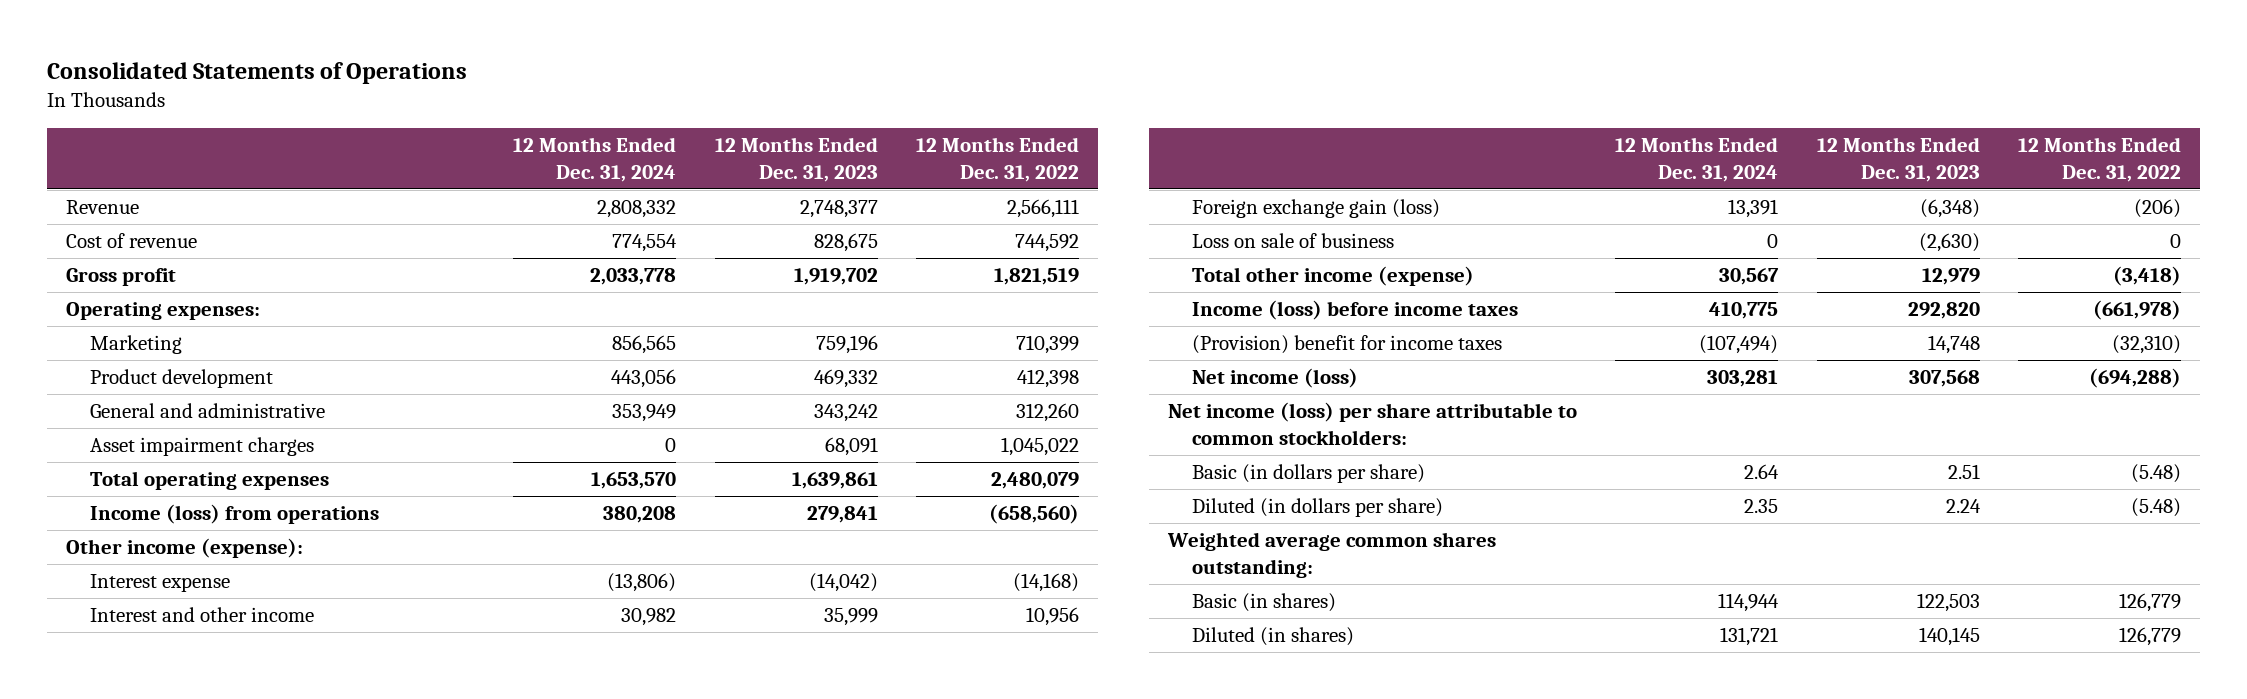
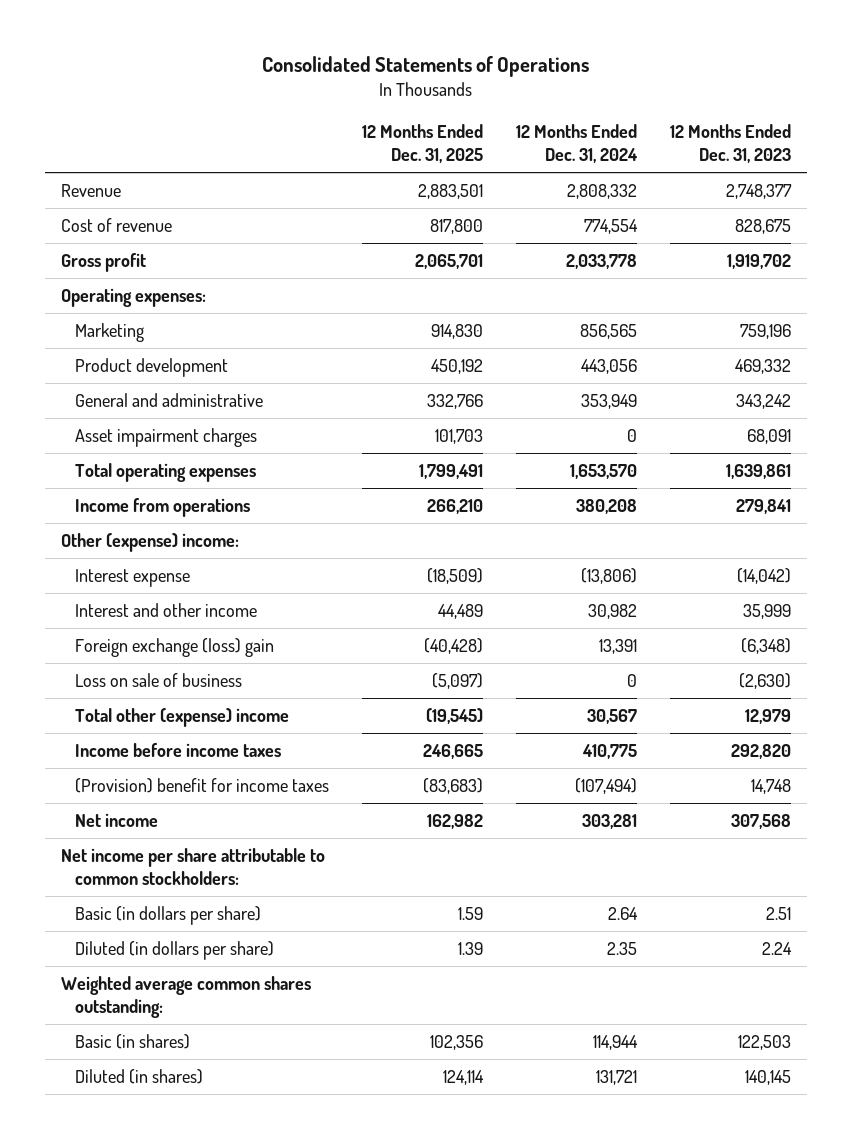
- | 12 Months Ended Dec. 31, 2024 | 12 Months Ended Dec. 31, 2023 | 12 Months Ended Dec. 31, 2022
+ | 12 Months Ended Dec. 31, 2025 | 12 Months Ended Dec. 31, 2024 | 12 Months Ended Dec. 31, 2023
- Income (loss) from operations | 380,208 | 279,841 | (658,560)
- Other income (expense):
+ Income from operations | 266,210 | 380,208 | 279,841
+ Other (expense) income:
- Foreign exchange gain (loss) | 13,391 | (6,348) | (206)
+ Foreign exchange (loss) gain | (40,428) | 13,391 | (6,348)
- Total other income (expense) | 30,567 | 12,979 | (3,418)
- Income (loss) before income taxes | 410,775 | 292,820 | (661,978)
+ Total other (expense) income | (19,545) | 30,567 | 12,979
+ Income before income taxes | 246,665 | 410,775 | 292,820
- Net income (loss) | 303,281 | 307,568 | (694,288)
- Net income (loss) per share attributable to common stockholders:
+ Net income | 162,982 | 303,281 | 307,568
+ Net income per share attributable to common stockholders:

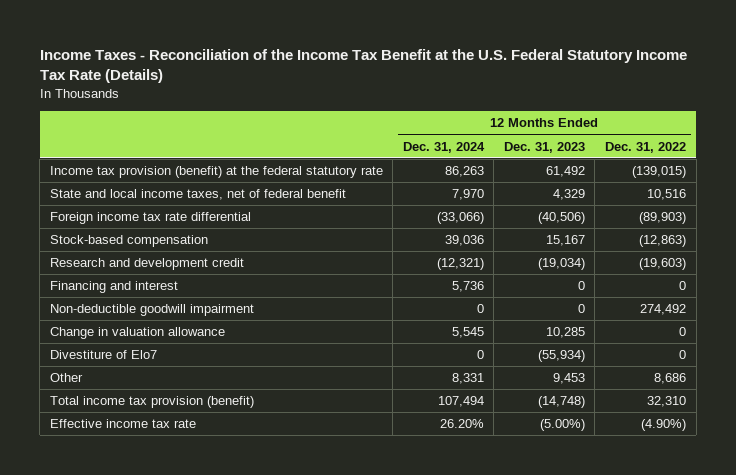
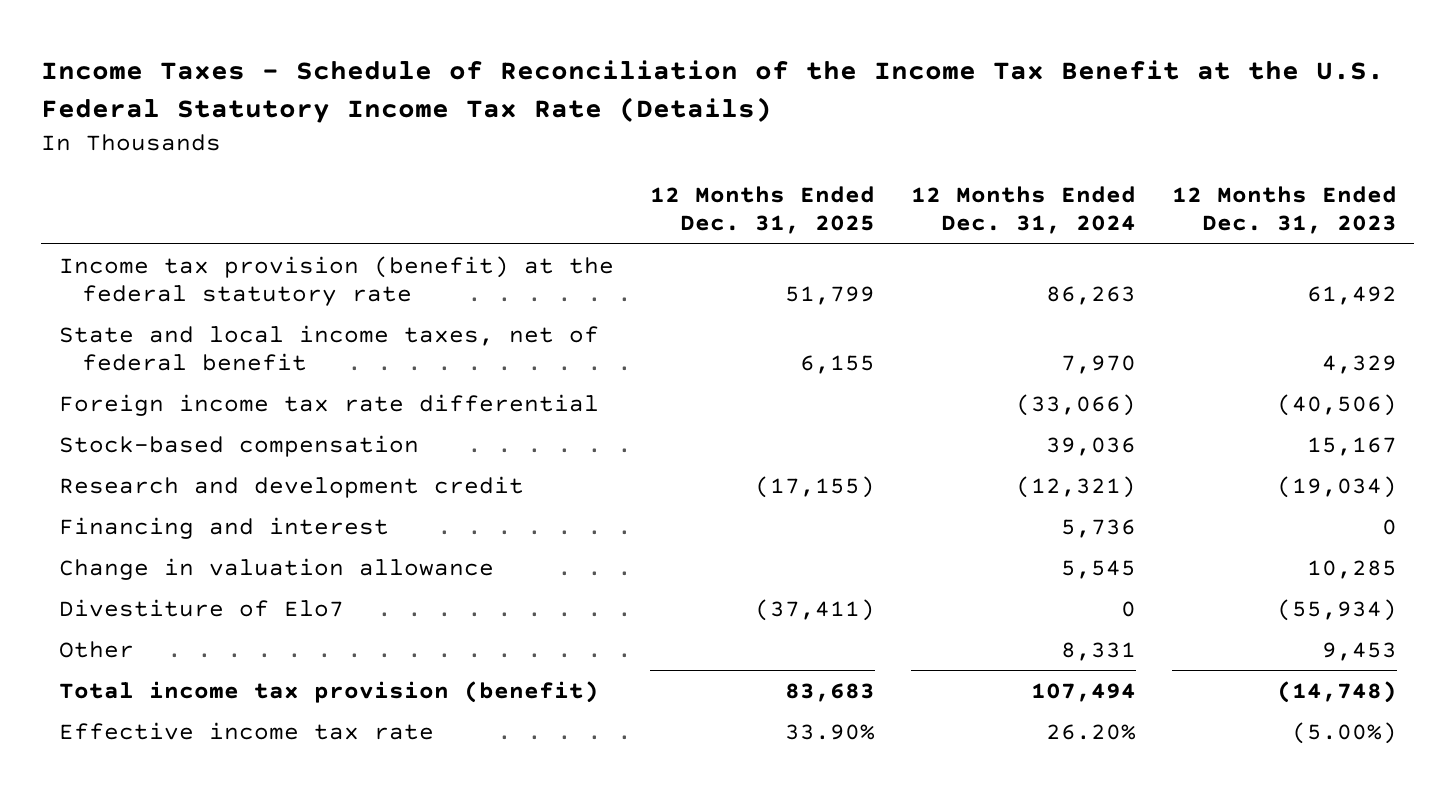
- Income Taxes - Reconciliation of the Income Tax Benefit at the U.S. Federal Statutory Income Tax Rate (Details)
+ Income Taxes - Schedule of Reconciliation of the Income Tax Benefit at the U.S. Federal Statutory Income Tax Rate (Details)
- | 12 Months Ended Dec. 31, 2024 | 12 Months Ended Dec. 31, 2023 | 12 Months Ended Dec. 31, 2022
+ | 12 Months Ended Dec. 31, 2025 | 12 Months Ended Dec. 31, 2024 | 12 Months Ended Dec. 31, 2023
- Non-deductible goodwill impairment | 0 | 0 | 274,492

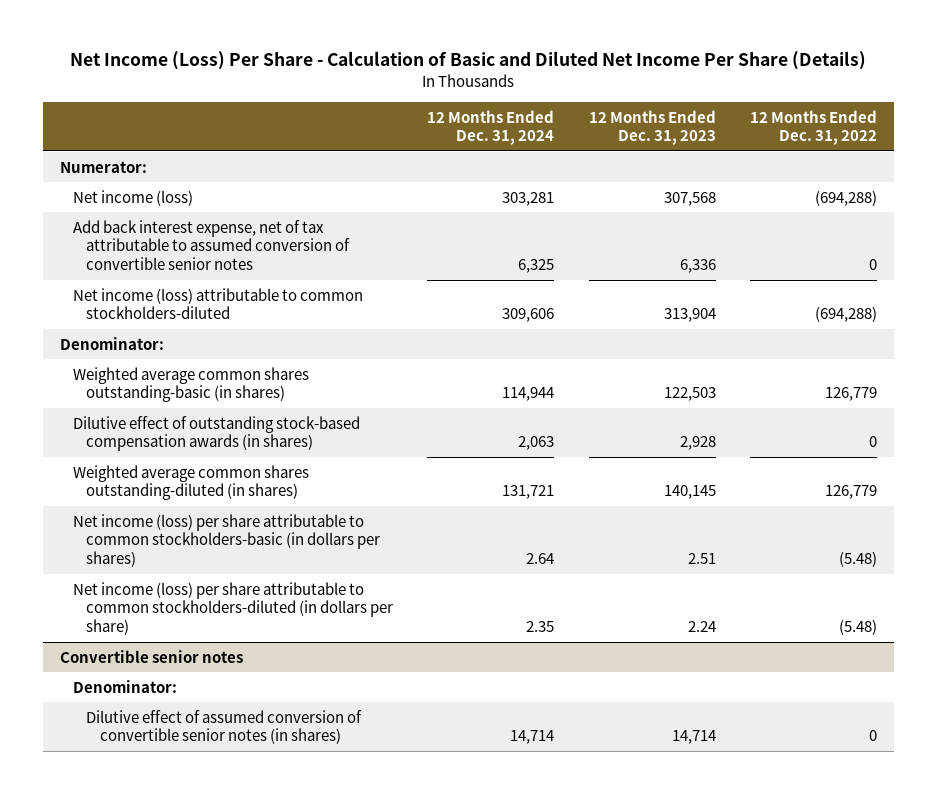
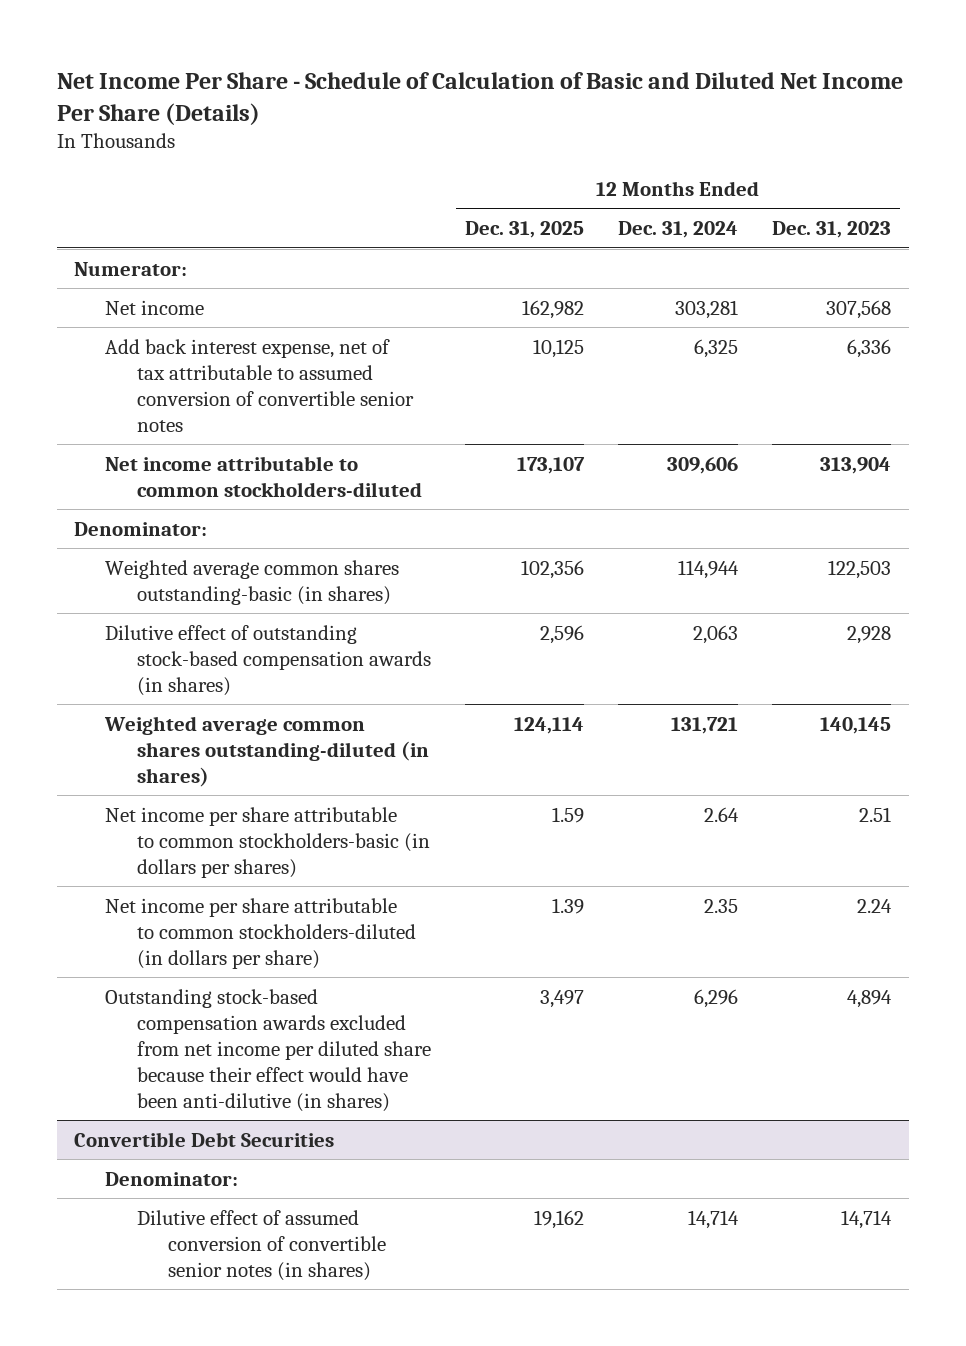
- Net Income (Loss) Per Share - Calculation of Basic and Diluted Net Income Per Share (Details)
+ Net Income Per Share - Schedule of Calculation of Basic and Diluted Net Income Per Share (Details)
- | 12 Months Ended Dec. 31, 2024 | 12 Months Ended Dec. 31, 2023 | 12 Months Ended Dec. 31, 2022
+ | 12 Months Ended Dec. 31, 2025 | 12 Months Ended Dec. 31, 2024 | 12 Months Ended Dec. 31, 2023
- Net income (loss) | 303,281 | 307,568 | (694,288)
+ Net income | 162,982 | 303,281 | 307,568
- Net income (loss) attributable to common stockholders-diluted | 309,606 | 313,904 | (694,288)
+ Net income attributable to common stockholders-diluted | 173,107 | 309,606 | 313,904
- Net income (loss) per share attributable to common stockholders-basic (in dollars per shares) | 2.64 | 2.51 | (5.48)
- Net income (loss) per share attributable to common stockholders-diluted (in dollars per share) | 2.35 | 2.24 | (5.48)
- Convertible senior notes
+ Net income per share attributable to common stockholders-basic (in dollars per shares) | 1.59 | 2.64 | 2.51
+ Net income per share attributable to common stockholders-diluted (in dollars per share) | 1.39 | 2.35 | 2.24
+ Outstanding stock-based compensation awards excluded from net income per diluted share because their effect would have been anti-dilutive (in shares) | 3,497 | 6,296 | 4,894
+ Convertible Debt Securities

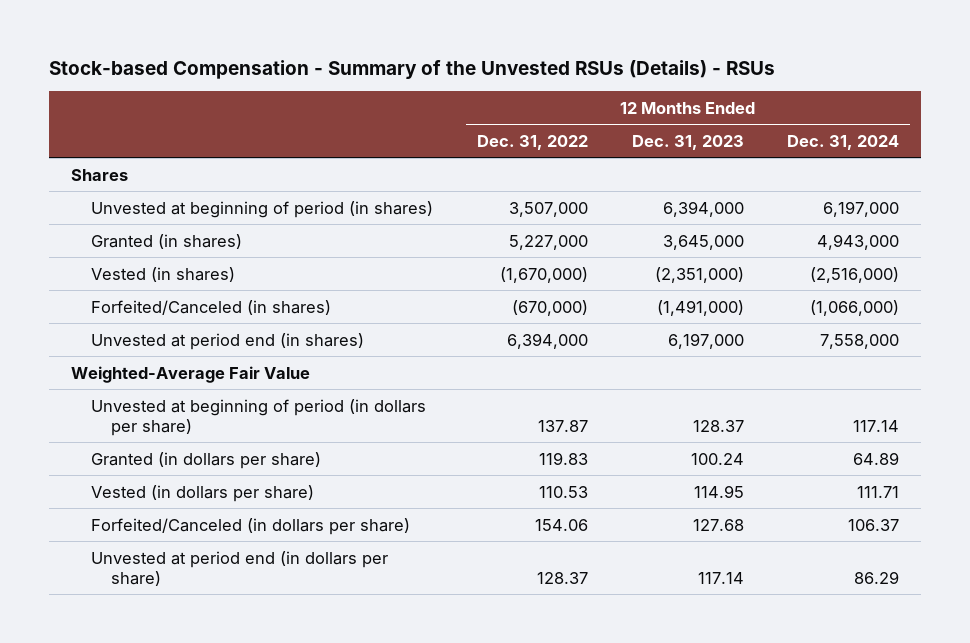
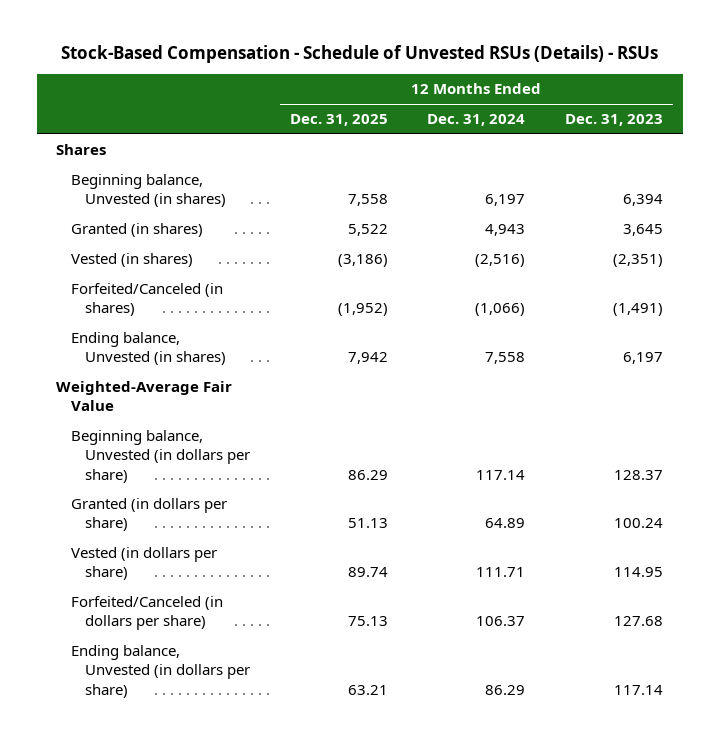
- Stock-based Compensation - Summary of the Unvested RSUs (Details) - RSUs
+ Stock-Based Compensation - Schedule of Unvested RSUs (Details) - RSUs
- | 12 Months Ended Dec. 31, 2022 | 12 Months Ended Dec. 31, 2023 | 12 Months Ended Dec. 31, 2024
+ | 12 Months Ended Dec. 31, 2025 | 12 Months Ended Dec. 31, 2024 | 12 Months Ended Dec. 31, 2023
- Unvested at beginning of period (in shares) | 3,507,000 | 6,394,000 | 6,197,000
- Granted (in shares) | 5,227,000 | 3,645,000 | 4,943,000
- Vested (in shares) | (1,670,000) | (2,351,000) | (2,516,000)
- Forfeited/Canceled (in shares) | (670,000) | (1,491,000) | (1,066,000)
- Unvested at period end (in shares) | 6,394,000 | 6,197,000 | 7,558,000
+ Beginning balance, Unvested (in shares) | 7,558 | 6,197 | 6,394
+ Granted (in shares) | 5,522 | 4,943 | 3,645
+ Vested (in shares) | (3,186) | (2,516) | (2,351)
+ Forfeited/Canceled (in shares) | (1,952) | (1,066) | (1,491)
+ Ending balance, Unvested (in shares) | 7,942 | 7,558 | 6,197
- Unvested at beginning of period (in dollars per share) | 137.87 | 128.37 | 117.14
+ Beginning balance, Unvested (in dollars per share) | 86.29 | 117.14 | 128.37
- Unvested at period end (in dollars per share) | 128.37 | 117.14 | 86.29
+ Ending balance, Unvested (in dollars per share) | 63.21 | 86.29 | 117.14

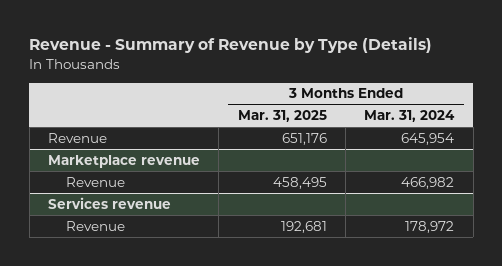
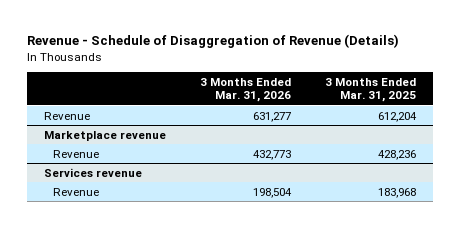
- Revenue - Summary of Revenue by Type (Details)
+ Revenue - Schedule of Disaggregation of Revenue (Details)
- | 3 Months Ended Mar. 31, 2025 | 3 Months Ended Mar. 31, 2024
+ | 3 Months Ended Mar. 31, 2026 | 3 Months Ended Mar. 31, 2025
- Revenue | 651,176 | 645,954
+ Revenue | 631,277 | 612,204
@ Marketplace revenue
- Revenue | 458,495 | 466,982
+ Revenue | 432,773 | 428,236
@ Services revenue
- Revenue | 192,681 | 178,972
+ Revenue | 198,504 | 183,968

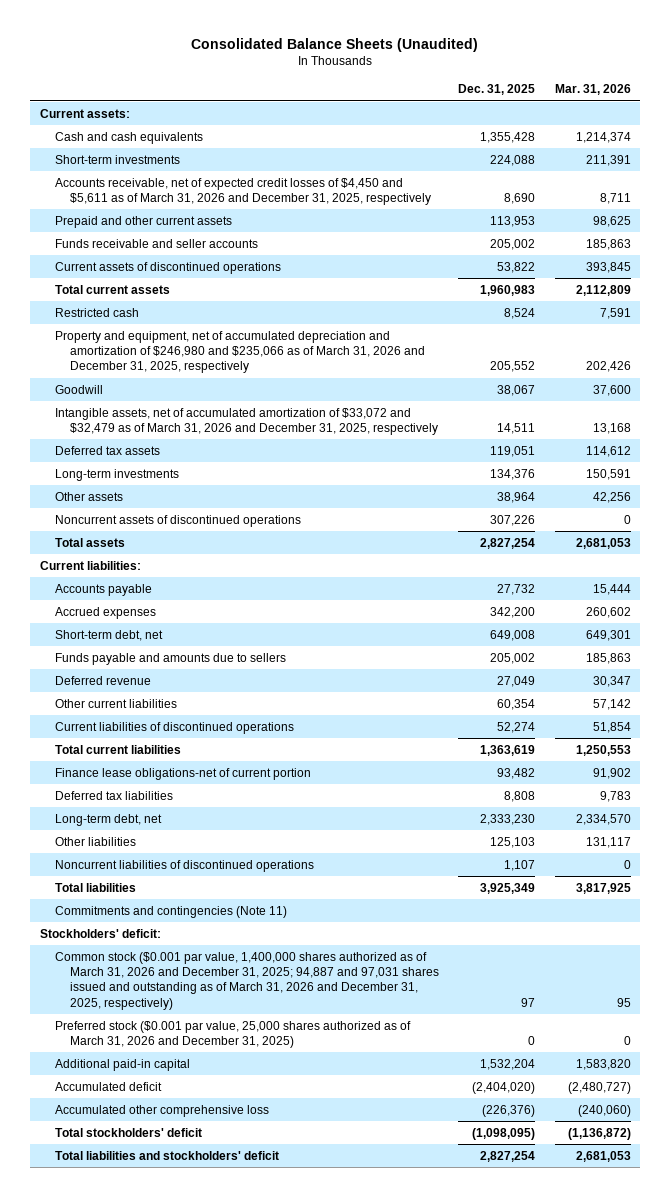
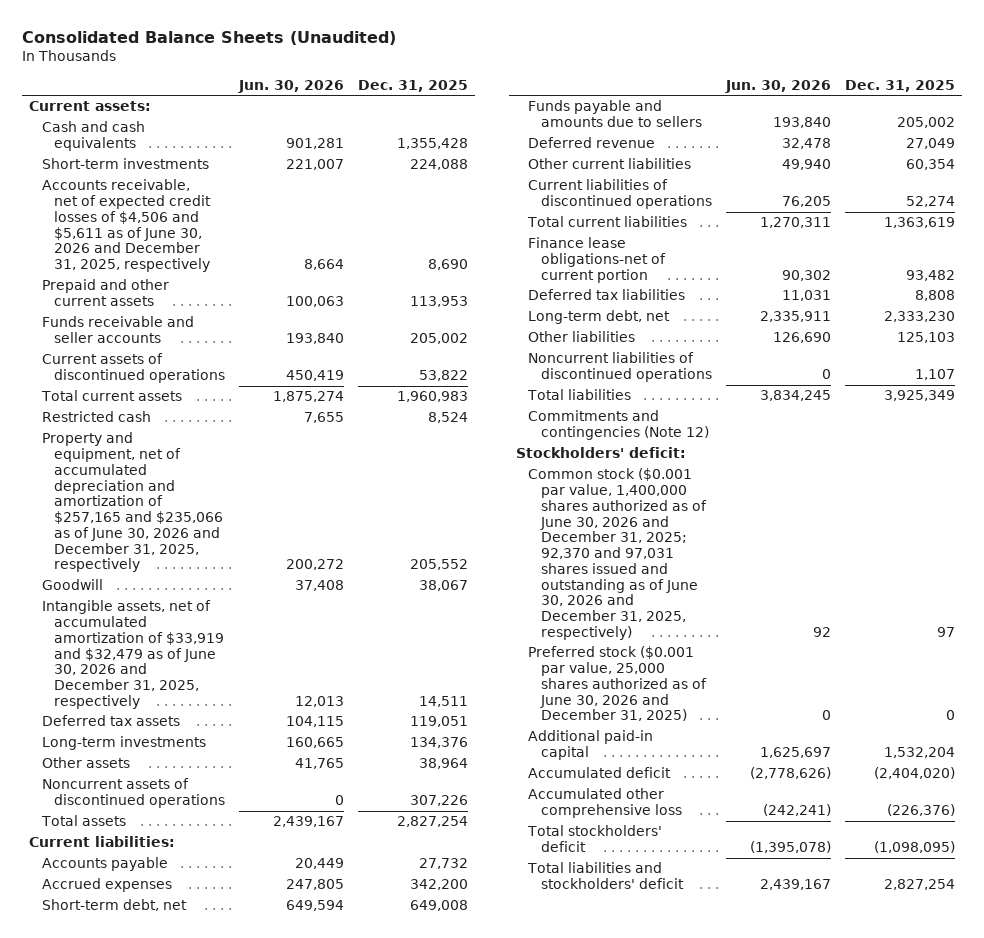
- | Dec. 31, 2025 | Mar. 31, 2026
+ | Jun. 30, 2026 | Dec. 31, 2025
- Accounts receivable, net of expected credit losses of $4,450 and $5,611 as of March 31, 2026 and December 31, 2025, respectively | 8,690 | 8,711
+ Accounts receivable, net of expected credit losses of $4,506 and $5,611 as of June 30, 2026 and December 31, 2025, respectively | 8,664 | 8,690
- Property and equipment, net of accumulated depreciation and amortization of $246,980 and $235,066 as of March 31, 2026 and December 31, 2025, respectively | 205,552 | 202,426
+ Property and equipment, net of accumulated depreciation and amortization of $257,165 and $235,066 as of June 30, 2026 and December 31, 2025, respectively | 200,272 | 205,552
- Intangible assets, net of accumulated amortization of $33,072 and $32,479 as of March 31, 2026 and December 31, 2025, respectively | 14,511 | 13,168
+ Intangible assets, net of accumulated amortization of $33,919 and $32,479 as of June 30, 2026 and December 31, 2025, respectively | 12,013 | 14,511
- Commitments and contingencies (Note 11)
+ Commitments and contingencies (Note 12)
- Common stock ($0.001 par value, 1,400,000 shares authorized as of March 31, 2026 and December 31, 2025; 94,887 and 97,031 shares issued and outstanding as of March 31, 2026 and December 31, 2025, respectively) | 97 | 95
- Preferred stock ($0.001 par value, 25,000 shares authorized as of March 31, 2026 and December 31, 2025) | 0 | 0
+ Common stock ($0.001 par value, 1,400,000 shares authorized as of June 30, 2026 and December 31, 2025; 92,370 and 97,031 shares issued and outstanding as of June 30, 2026 and December 31, 2025, respectively) | 92 | 97
+ Preferred stock ($0.001 par value, 25,000 shares authorized as of June 30, 2026 and December 31, 2025) | 0 | 0

